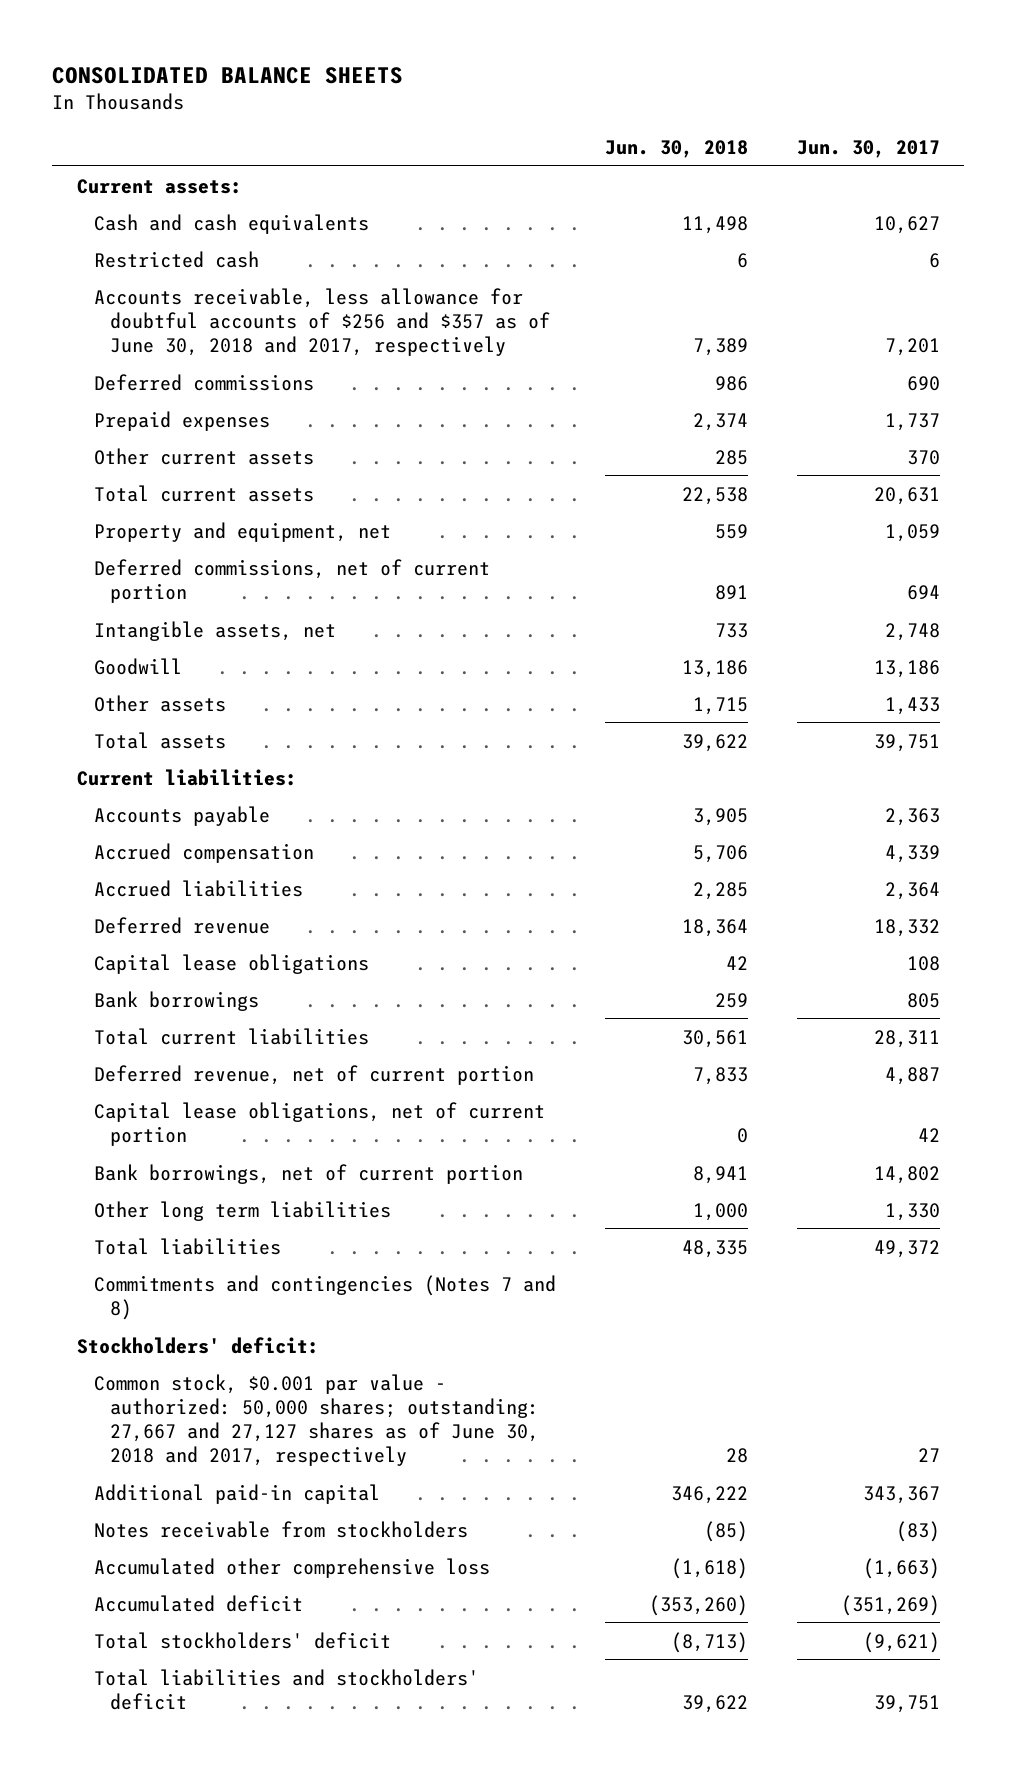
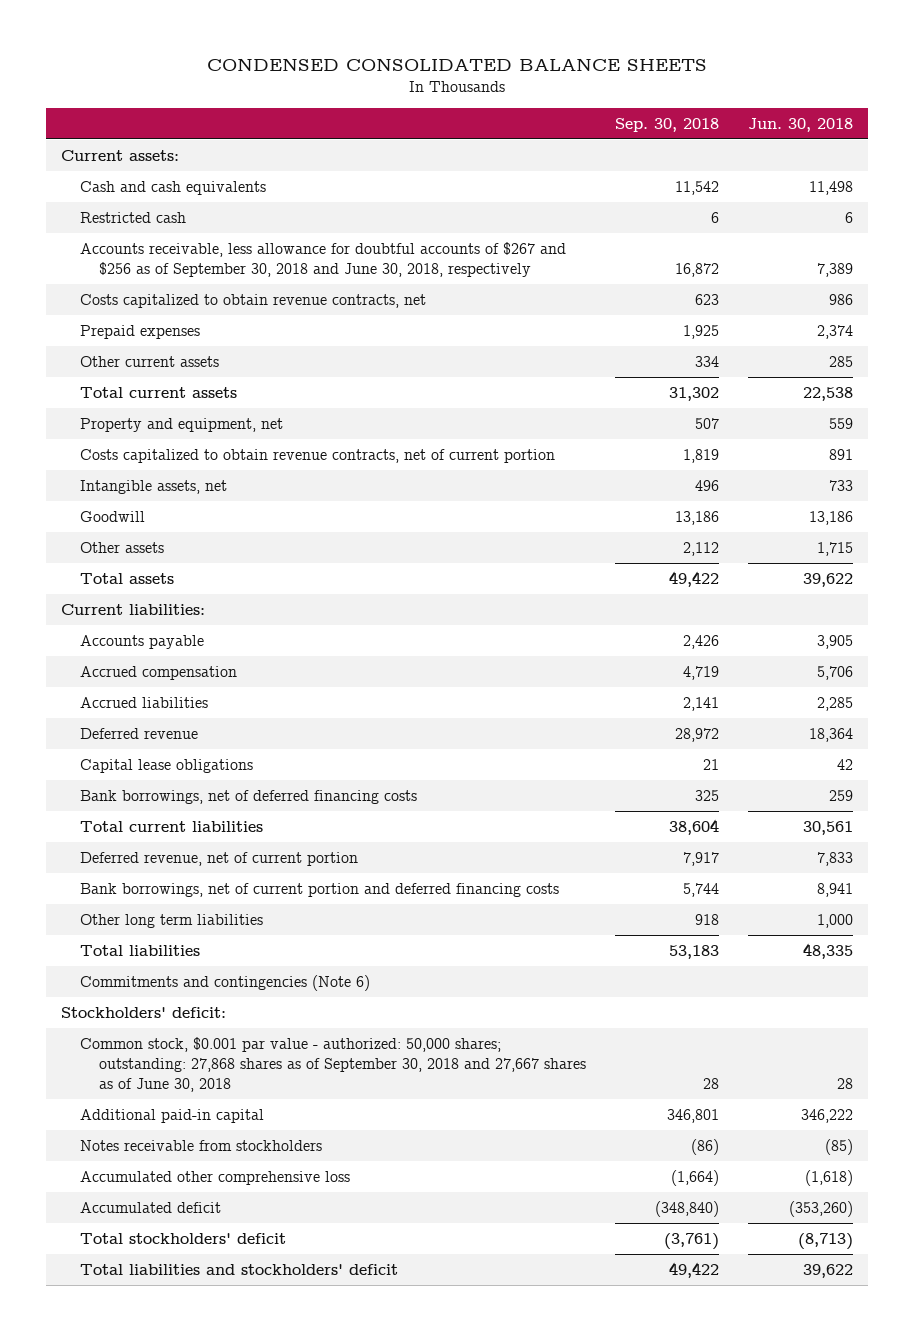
- CONSOLIDATED BALANCE SHEETS
+ CONDENSED CONSOLIDATED BALANCE SHEETS
- | Jun. 30, 2018 | Jun. 30, 2017
+ | Sep. 30, 2018 | Jun. 30, 2018
- Accounts receivable, less allowance for doubtful accounts of $256 and $357 as of June 30, 2018 and 2017, respectively | 7,389 | 7,201
- Deferred commissions | 986 | 690
+ Accounts receivable, less allowance for doubtful accounts of $267 and $256 as of September 30, 2018 and June 30, 2018, respectively | 16,872 | 7,389
+ Costs capitalized to obtain revenue contracts, net | 623 | 986
- Deferred commissions, net of current portion | 891 | 694
+ Costs capitalized to obtain revenue contracts, net of current portion | 1,819 | 891
- Bank borrowings | 259 | 805
+ Bank borrowings, net of deferred financing costs | 325 | 259
- Capital lease obligations, net of current portion | 0 | 42
- Bank borrowings, net of current portion | 8,941 | 14,802
+ Bank borrowings, net of current portion and deferred financing costs | 5,744 | 8,941
- Commitments and contingencies (Notes 7 and 8)
+ Commitments and contingencies (Note 6)
- Common stock, $0.001 par value - authorized: 50,000 shares; outstanding: 27,667 and 27,127 shares as of June 30, 2018 and 2017, respectively | 28 | 27
+ Common stock, $0.001 par value - authorized: 50,000 shares; outstanding: 27,868 shares as of September 30, 2018 and 27,667 shares as of June 30, 2018 | 28 | 28

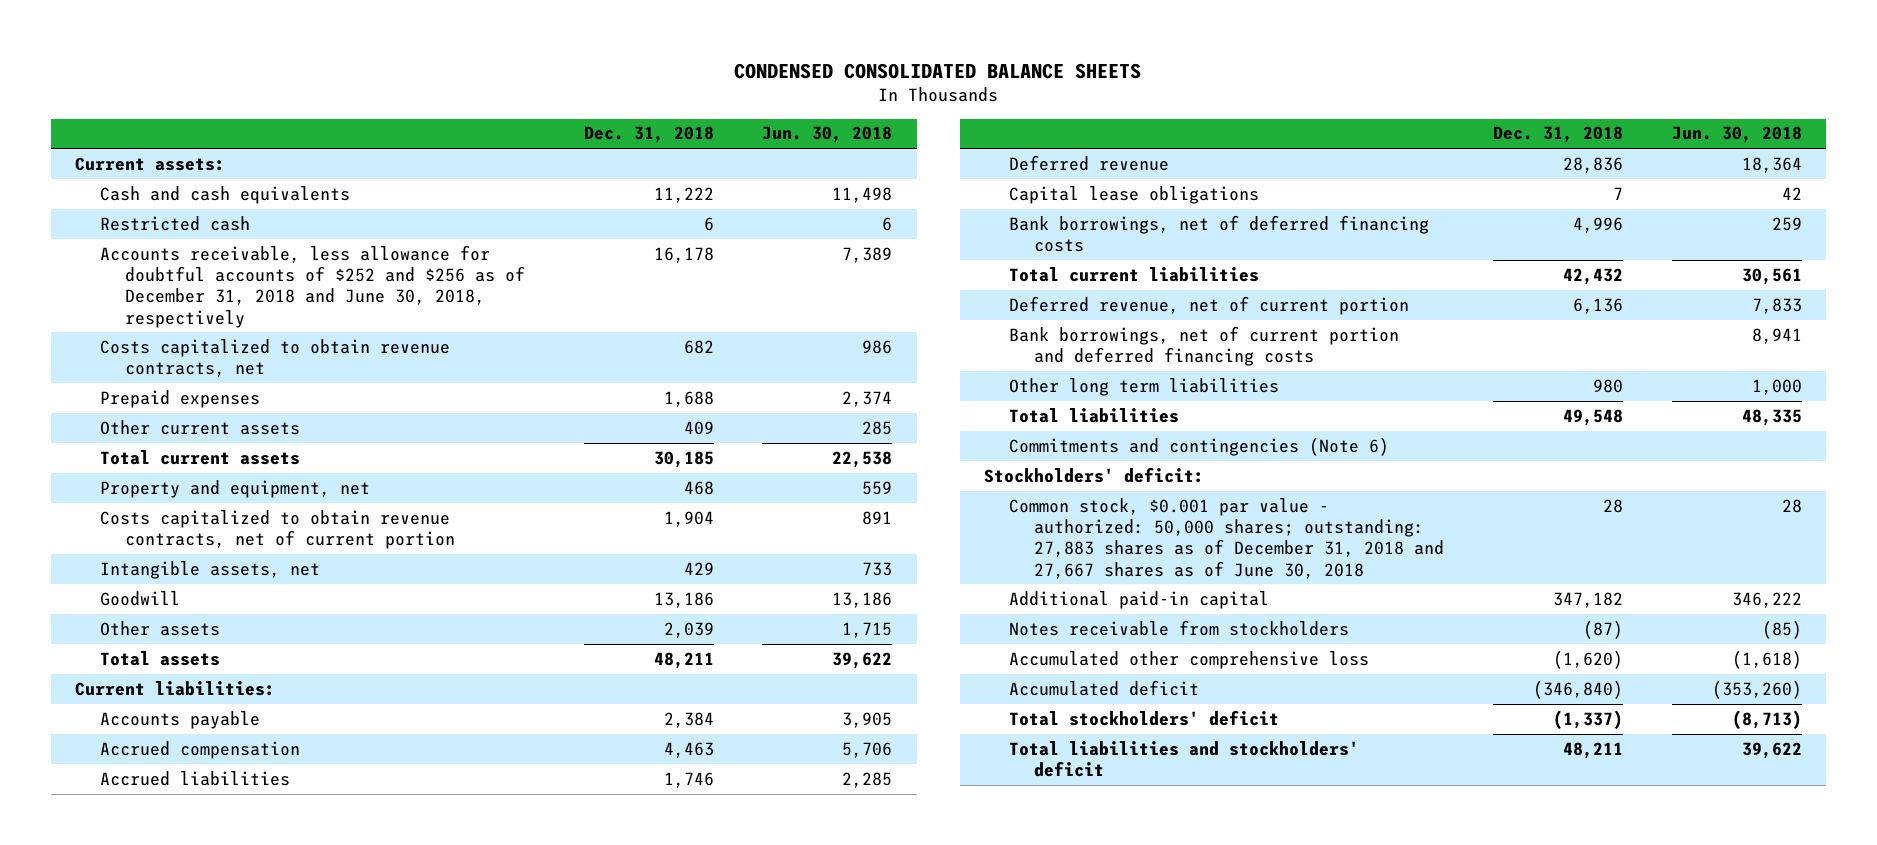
- | Sep. 30, 2018 | Jun. 30, 2018
+ | Dec. 31, 2018 | Jun. 30, 2018
- Accounts receivable, less allowance for doubtful accounts of $267 and $256 as of September 30, 2018 and June 30, 2018, respectively | 16,872 | 7,389
+ Accounts receivable, less allowance for doubtful accounts of $252 and $256 as of December 31, 2018 and June 30, 2018, respectively | 16,178 | 7,389
- Common stock, $0.001 par value - authorized: 50,000 shares; outstanding: 27,868 shares as of September 30, 2018 and 27,667 shares as of June 30, 2018 | 28 | 28
+ Common stock, $0.001 par value - authorized: 50,000 shares; outstanding: 27,883 shares as of December 31, 2018 and 27,667 shares as of June 30, 2018 | 28 | 28

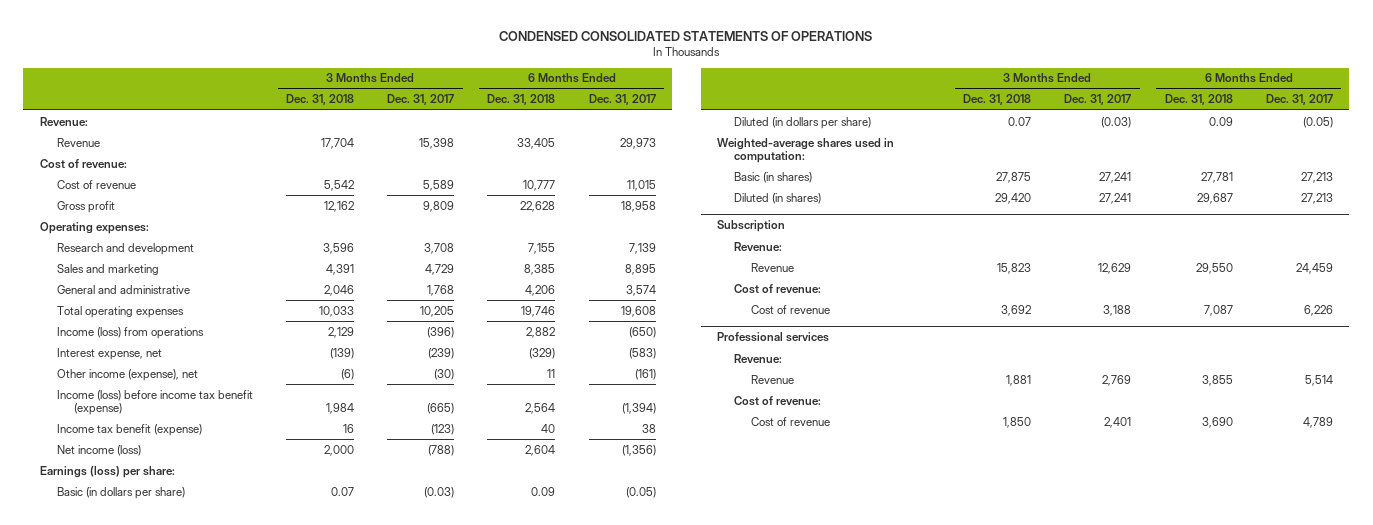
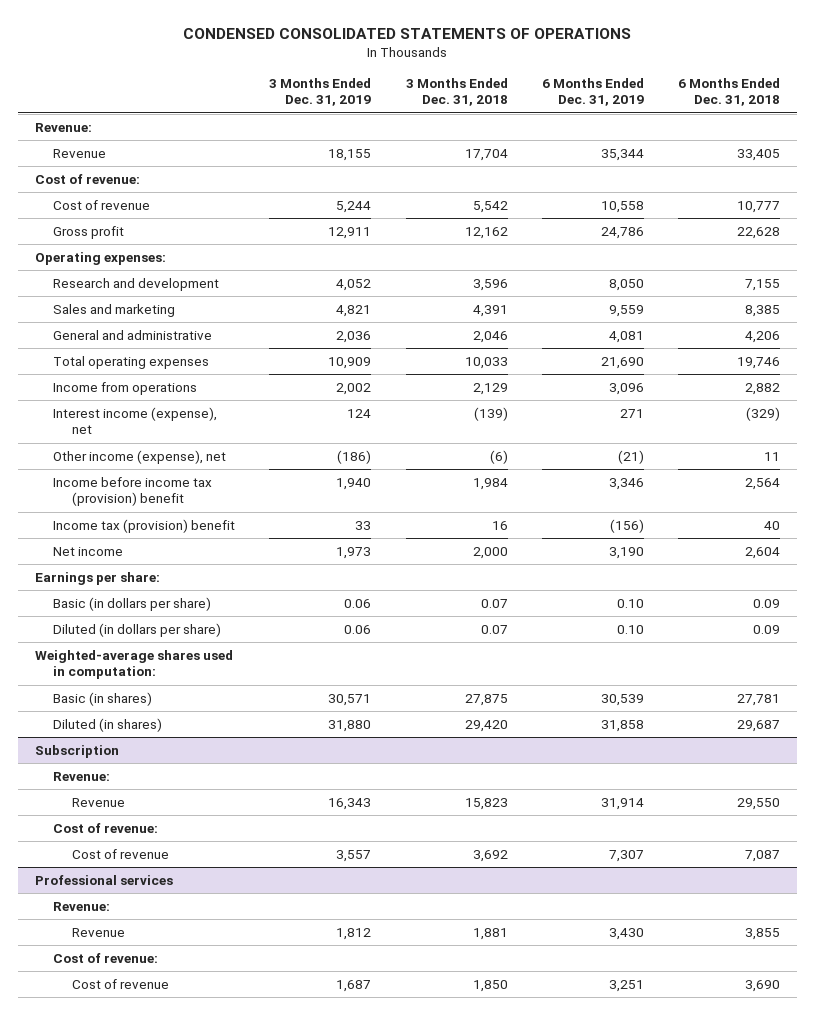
- | 3 Months Ended Dec. 31, 2018 | 3 Months Ended Dec. 31, 2017 | 6 Months Ended Dec. 31, 2018 | 6 Months Ended Dec. 31, 2017
+ | 3 Months Ended Dec. 31, 2019 | 3 Months Ended Dec. 31, 2018 | 6 Months Ended Dec. 31, 2019 | 6 Months Ended Dec. 31, 2018
- Income (loss) from operations | 2,129 | (396) | 2,882 | (650)
- Interest expense, net | (139) | (239) | (329) | (583)
+ Income from operations | 2,002 | 2,129 | 3,096 | 2,882
+ Interest income (expense), net | 124 | (139) | 271 | (329)
- Income (loss) before income tax benefit (expense) | 1,984 | (665) | 2,564 | (1,394)
- Income tax benefit (expense) | 16 | (123) | 40 | 38
- Net income (loss) | 2,000 | (788) | 2,604 | (1,356)
- Earnings (loss) per share:
+ Income before income tax (provision) benefit | 1,940 | 1,984 | 3,346 | 2,564
+ Income tax (provision) benefit | 33 | 16 | (156) | 40
+ Net income | 1,973 | 2,000 | 3,190 | 2,604
+ Earnings per share:

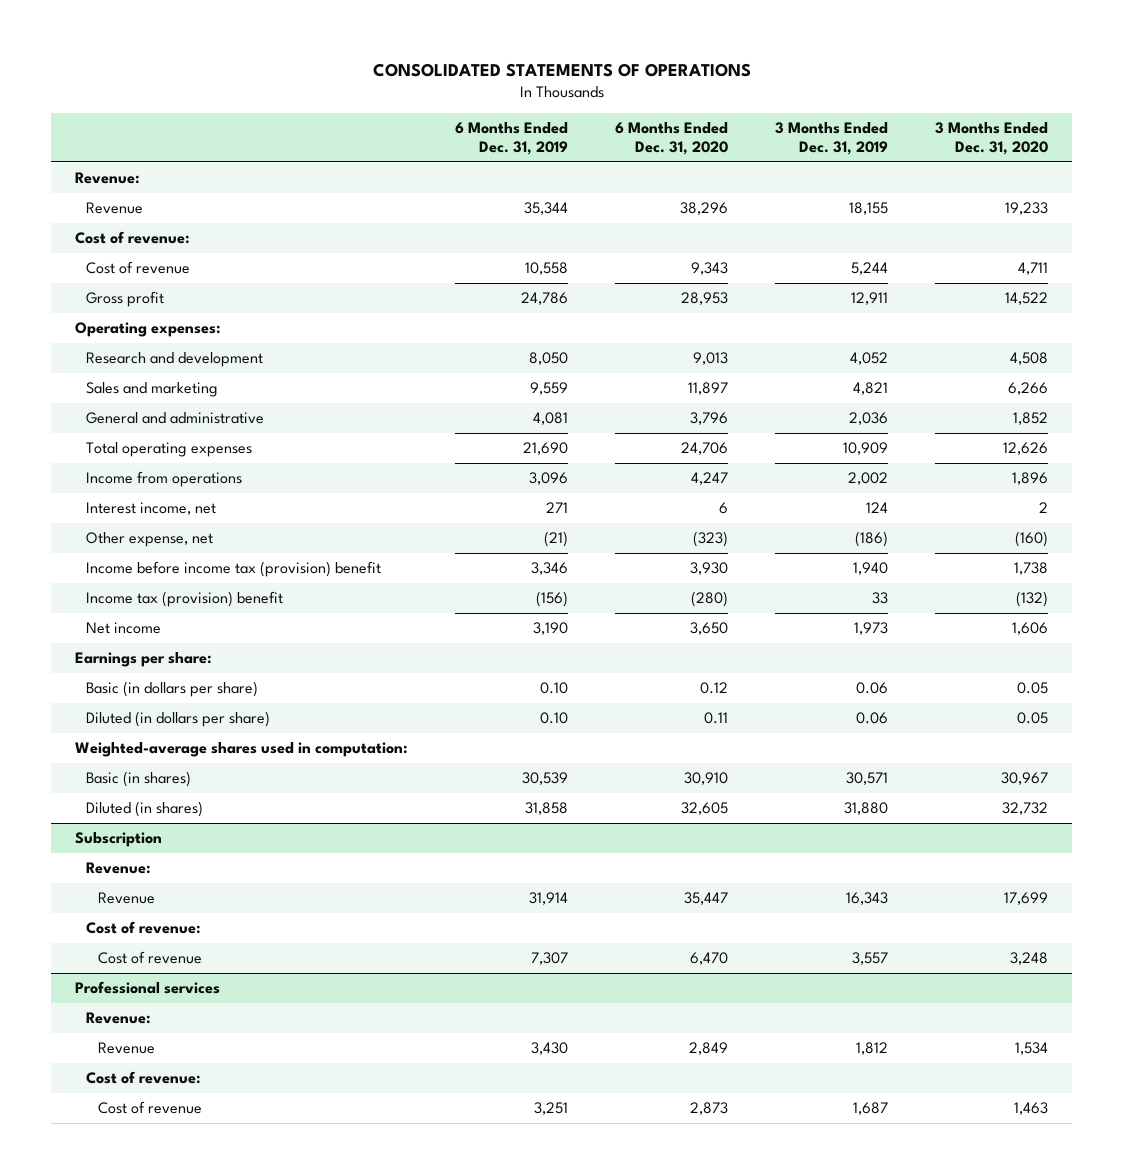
- CONDENSED CONSOLIDATED STATEMENTS OF OPERATIONS
+ CONSOLIDATED STATEMENTS OF OPERATIONS
- | 3 Months Ended Dec. 31, 2019 | 3 Months Ended Dec. 31, 2018 | 6 Months Ended Dec. 31, 2019 | 6 Months Ended Dec. 31, 2018
+ | 6 Months Ended Dec. 31, 2019 | 6 Months Ended Dec. 31, 2020 | 3 Months Ended Dec. 31, 2019 | 3 Months Ended Dec. 31, 2020
- Interest income (expense), net | 124 | (139) | 271 | (329)
- Other income (expense), net | (186) | (6) | (21) | 11
+ Interest income, net | 271 | 6 | 124 | 2
+ Other expense, net | (21) | (323) | (186) | (160)

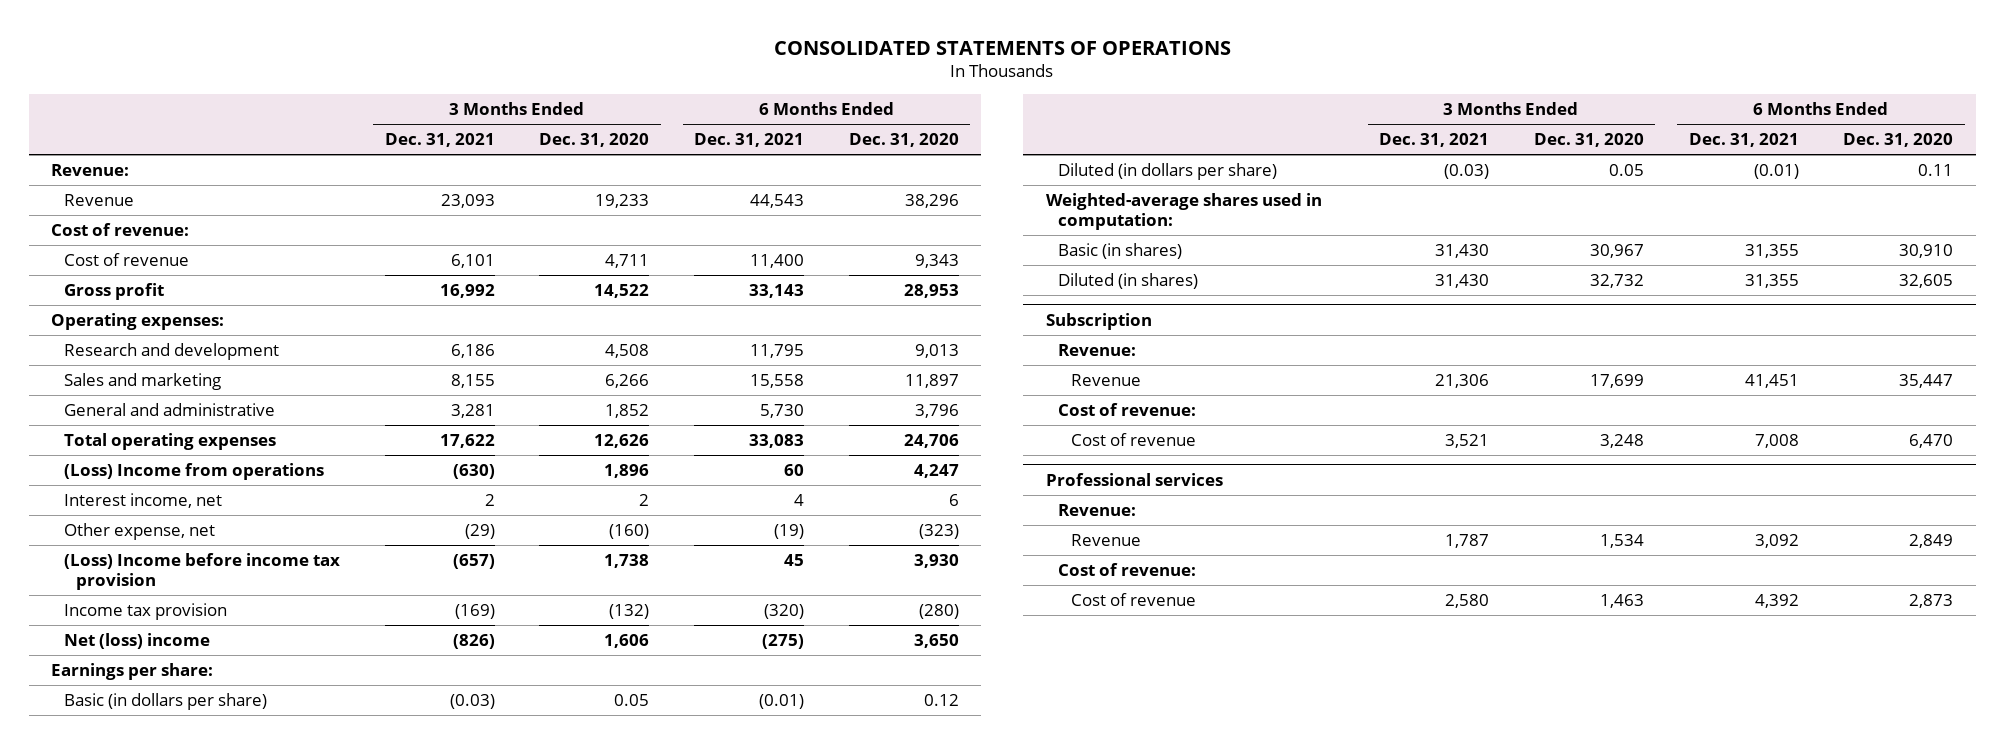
- | 6 Months Ended Dec. 31, 2019 | 6 Months Ended Dec. 31, 2020 | 3 Months Ended Dec. 31, 2019 | 3 Months Ended Dec. 31, 2020
+ | 3 Months Ended Dec. 31, 2021 | 3 Months Ended Dec. 31, 2020 | 6 Months Ended Dec. 31, 2021 | 6 Months Ended Dec. 31, 2020
- Income from operations | 3,096 | 4,247 | 2,002 | 1,896
+ (Loss) Income from operations | (630) | 1,896 | 60 | 4,247
- Income before income tax (provision) benefit | 3,346 | 3,930 | 1,940 | 1,738
- Income tax (provision) benefit | (156) | (280) | 33 | (132)
- Net income | 3,190 | 3,650 | 1,973 | 1,606
+ (Loss) Income before income tax provision | (657) | 1,738 | 45 | 3,930
+ Income tax provision | (169) | (132) | (320) | (280)
+ Net (loss) income | (826) | 1,606 | (275) | 3,650

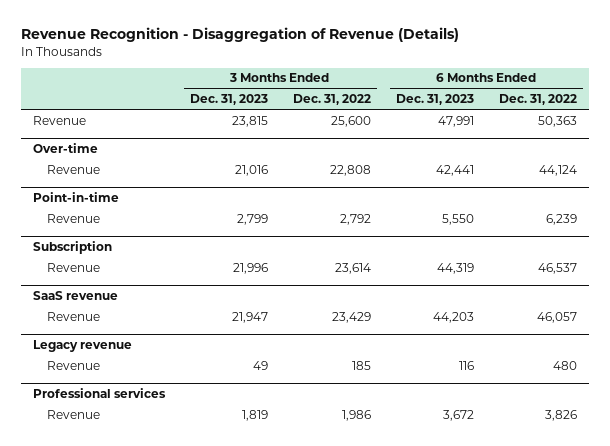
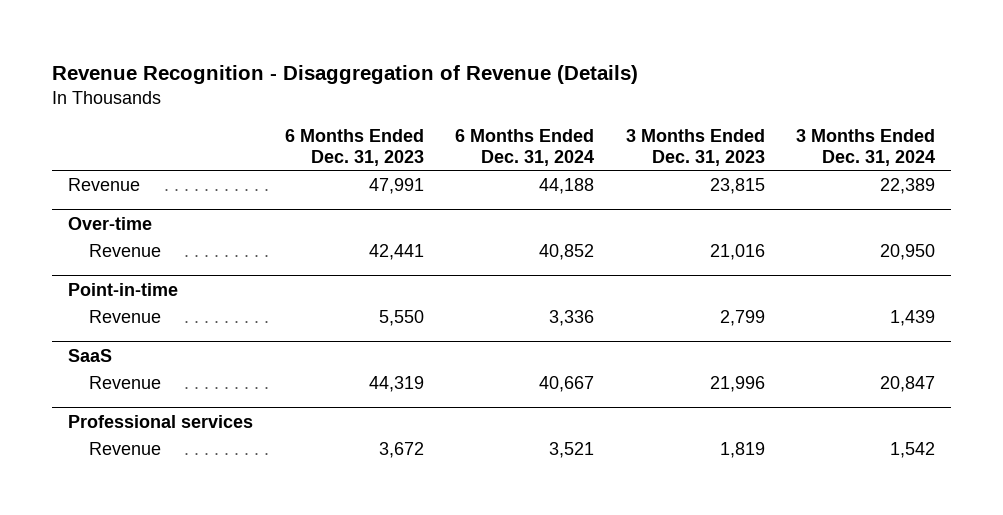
- | 3 Months Ended Dec. 31, 2023 | 3 Months Ended Dec. 31, 2022 | 6 Months Ended Dec. 31, 2023 | 6 Months Ended Dec. 31, 2022
+ | 6 Months Ended Dec. 31, 2023 | 6 Months Ended Dec. 31, 2024 | 3 Months Ended Dec. 31, 2023 | 3 Months Ended Dec. 31, 2024
- Subscription
+ SaaS
- SaaS revenue
- Revenue | 21,947 | 23,429 | 44,203 | 46,057
- Legacy revenue
- Revenue | 49 | 185 | 116 | 480

